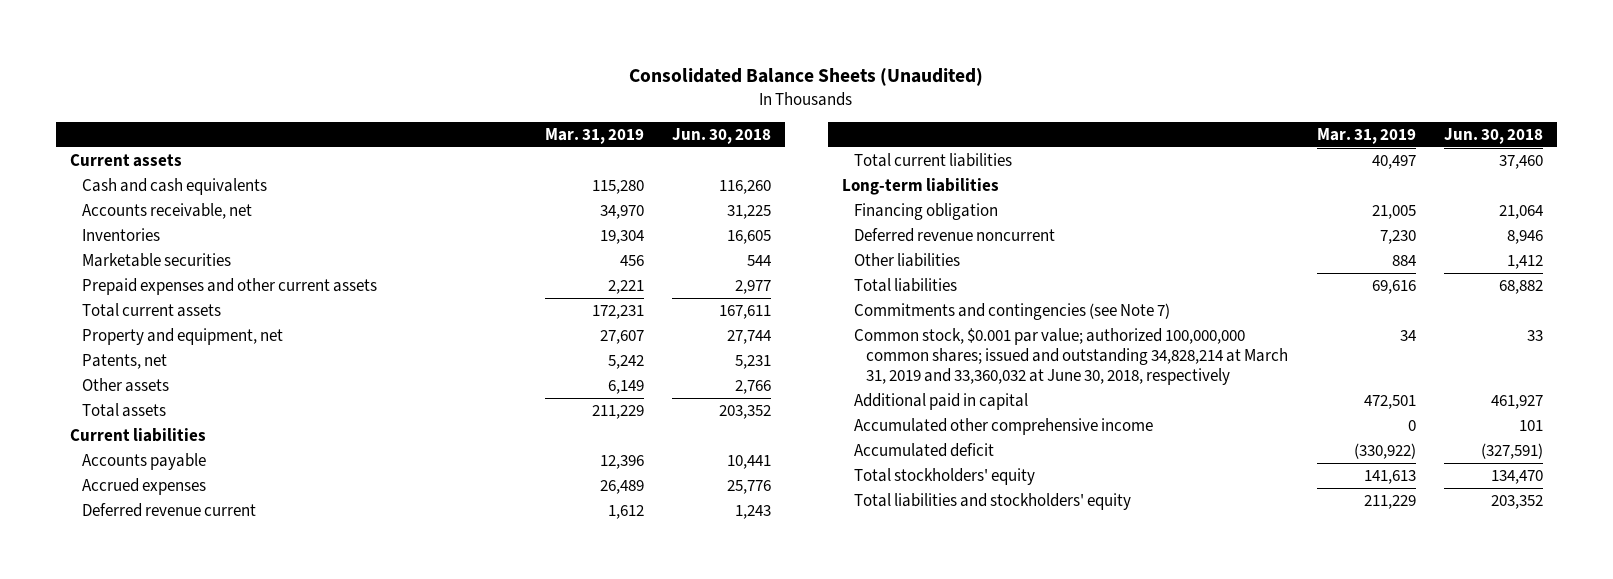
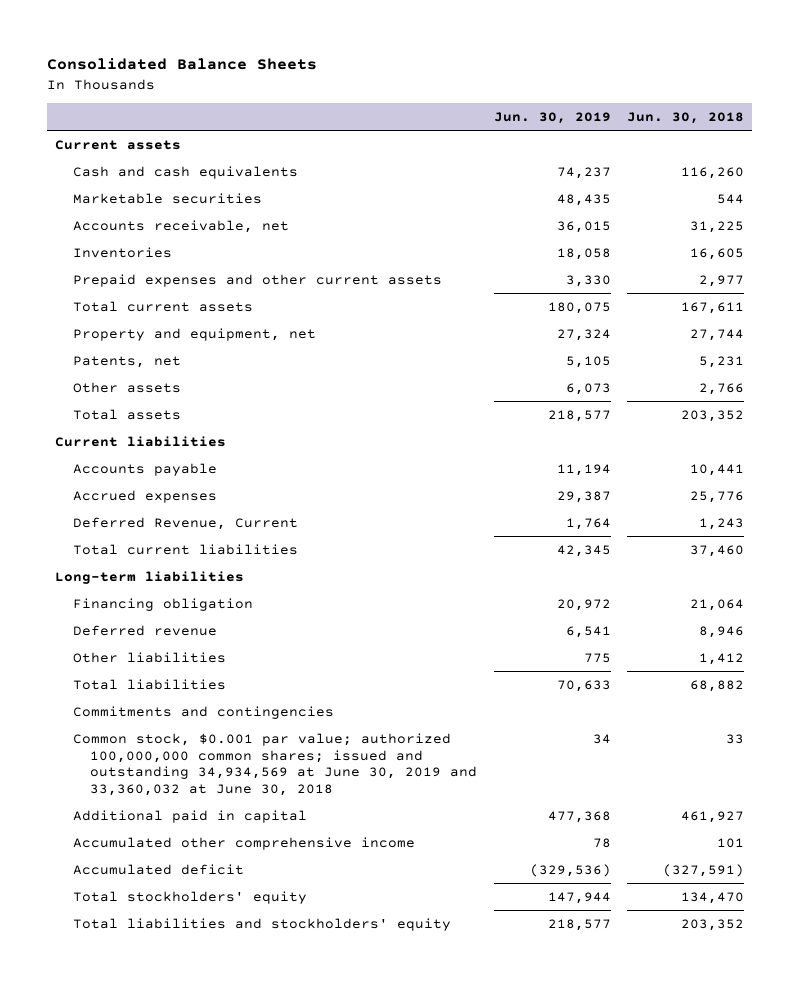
- Consolidated Balance Sheets (Unaudited)
+ Consolidated Balance Sheets
- | Mar. 31, 2019 | Jun. 30, 2018
+ | Jun. 30, 2019 | Jun. 30, 2018
moved up: Marketable securities | 48,435 | 544
- Deferred revenue current | 1,612 | 1,243
+ Deferred Revenue, Current | 1,764 | 1,243
- Deferred revenue noncurrent | 7,230 | 8,946
+ Deferred revenue | 6,541 | 8,946
- Commitments and contingencies (see Note 7)
- Common stock, $0.001 par value; authorized 100,000,000 common shares; issued and outstanding 34,828,214 at March 31, 2019 and 33,360,032 at June 30, 2018, respectively | 34 | 33
+ Commitments and contingencies
+ Common stock, $0.001 par value; authorized 100,000,000 common shares; issued and outstanding 34,934,569 at June 30, 2019 and 33,360,032 at June 30, 2018 | 34 | 33

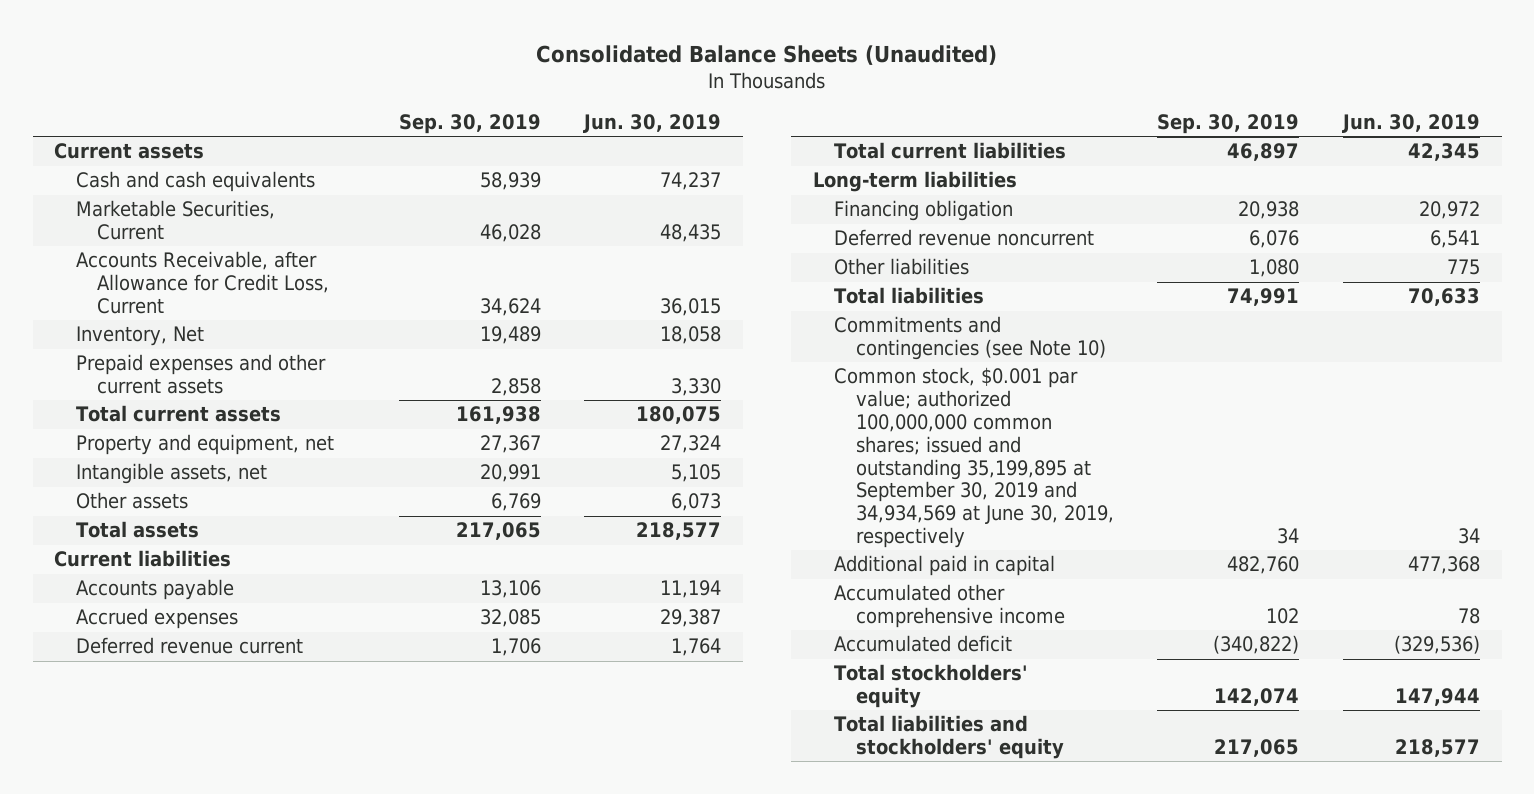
- Consolidated Balance Sheets
+ Consolidated Balance Sheets (Unaudited)
- | Jun. 30, 2019 | Jun. 30, 2018
+ | Sep. 30, 2019 | Jun. 30, 2019
- Marketable securities | 48,435 | 544
- Accounts receivable, net | 36,015 | 31,225
- Inventories | 18,058 | 16,605
+ Marketable Securities, Current | 46,028 | 48,435
+ Accounts Receivable, after Allowance for Credit Loss, Current | 34,624 | 36,015
+ Inventory, Net | 19,489 | 18,058
- Patents, net | 5,105 | 5,231
+ Intangible assets, net | 20,991 | 5,105
- Deferred Revenue, Current | 1,764 | 1,243
+ Deferred revenue current | 1,706 | 1,764
- Deferred revenue | 6,541 | 8,946
+ Deferred revenue noncurrent | 6,076 | 6,541
- Commitments and contingencies
- Common stock, $0.001 par value; authorized 100,000,000 common shares; issued and outstanding 34,934,569 at June 30, 2019 and 33,360,032 at June 30, 2018 | 34 | 33
+ Commitments and contingencies (see Note 10)
+ Common stock, $0.001 par value; authorized 100,000,000 common shares; issued and outstanding 35,199,895 at September 30, 2019 and 34,934,569 at June 30, 2019, respectively | 34 | 34

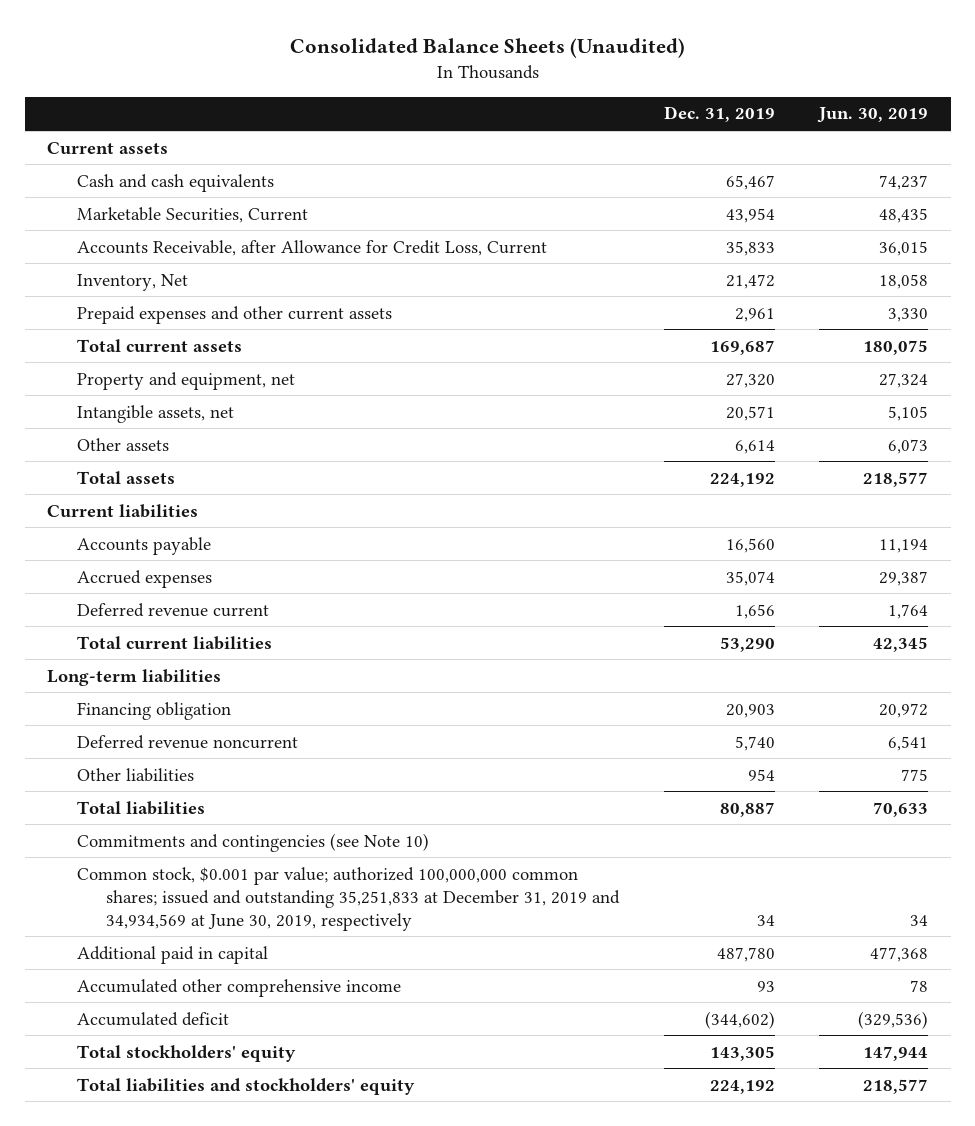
- | Sep. 30, 2019 | Jun. 30, 2019
+ | Dec. 31, 2019 | Jun. 30, 2019
- Common stock, $0.001 par value; authorized 100,000,000 common shares; issued and outstanding 35,199,895 at September 30, 2019 and 34,934,569 at June 30, 2019, respectively | 34 | 34
+ Common stock, $0.001 par value; authorized 100,000,000 common shares; issued and outstanding 35,251,833 at December 31, 2019 and 34,934,569 at June 30, 2019, respectively | 34 | 34

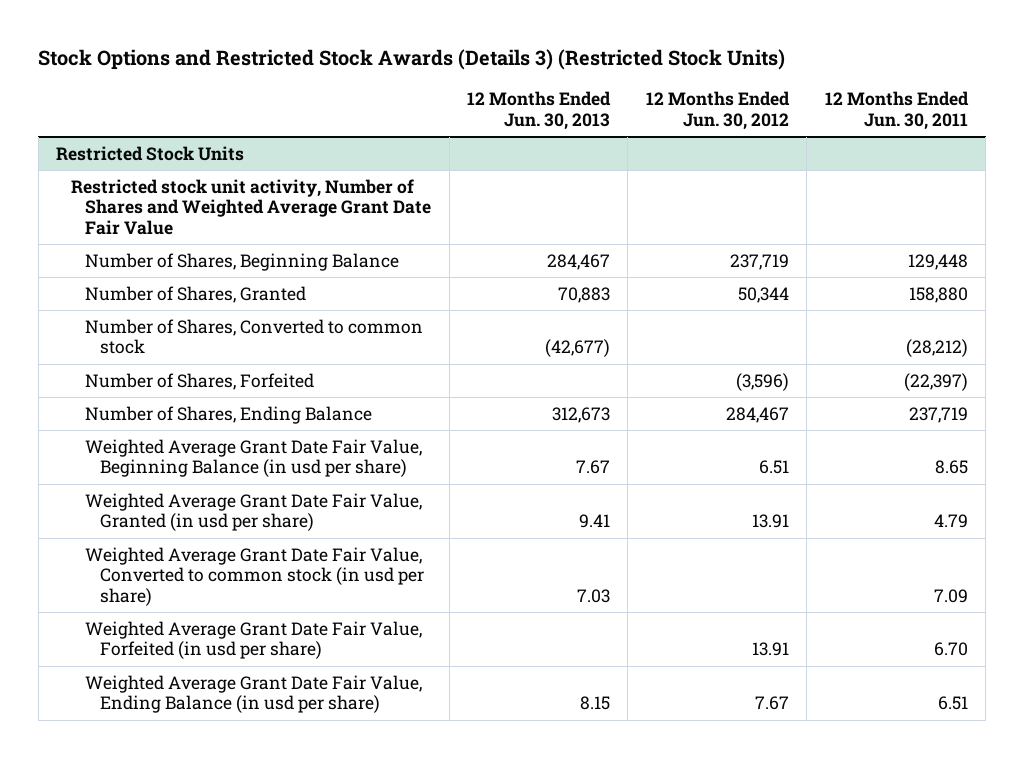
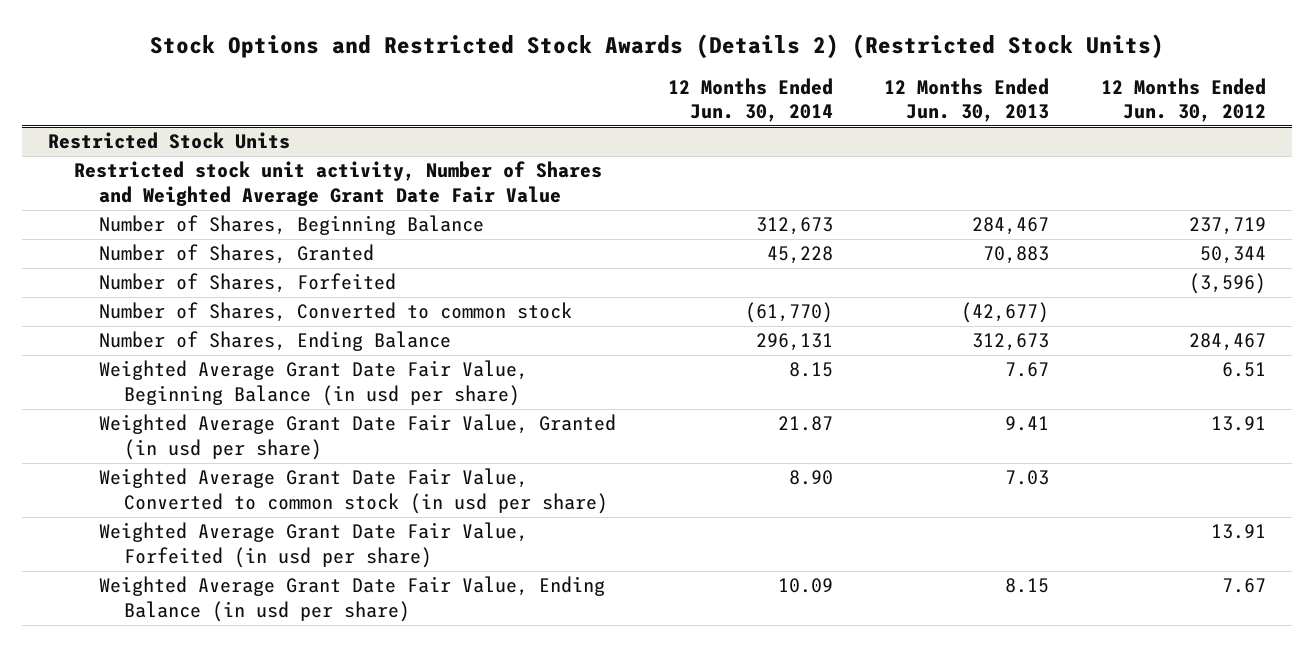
- Stock Options and Restricted Stock Awards (Details 3) (Restricted Stock Units)
+ Stock Options and Restricted Stock Awards (Details 2) (Restricted Stock Units)
- | 12 Months Ended Jun. 30, 2013 | 12 Months Ended Jun. 30, 2012 | 12 Months Ended Jun. 30, 2011
+ | 12 Months Ended Jun. 30, 2014 | 12 Months Ended Jun. 30, 2013 | 12 Months Ended Jun. 30, 2012
@ Restricted Stock Units
moved down: Number of Shares, Converted to common stock | (61,770) | (42,677) |

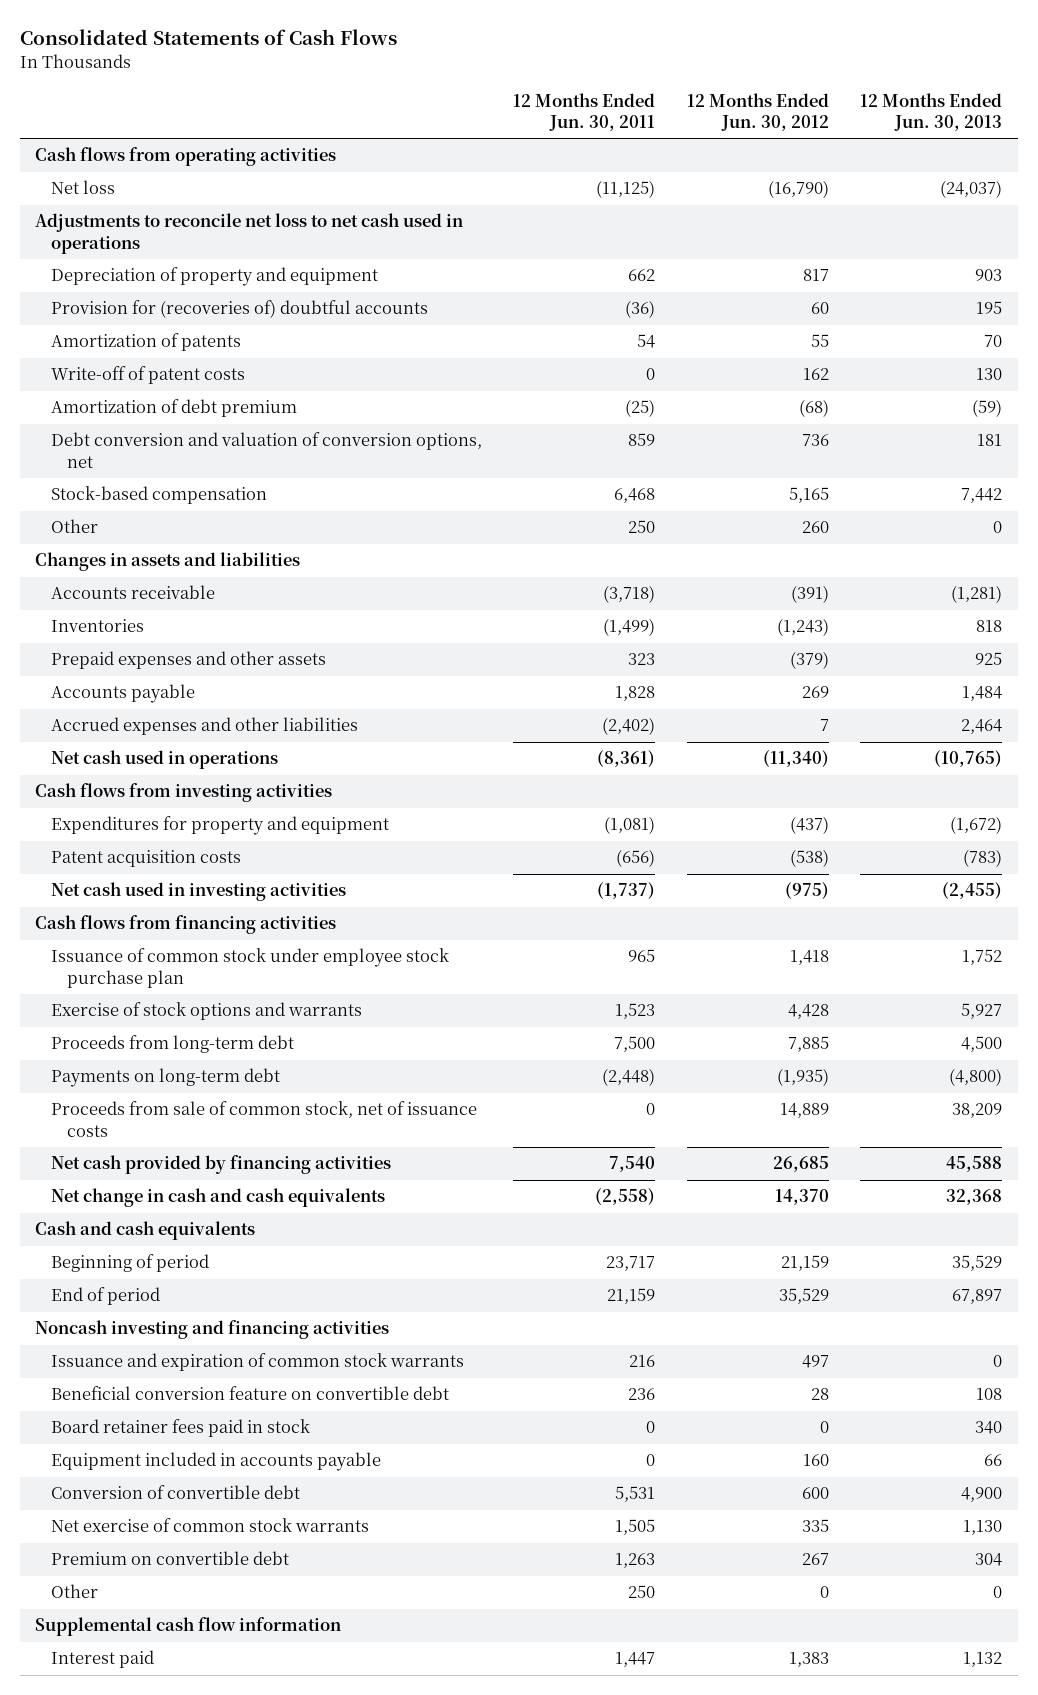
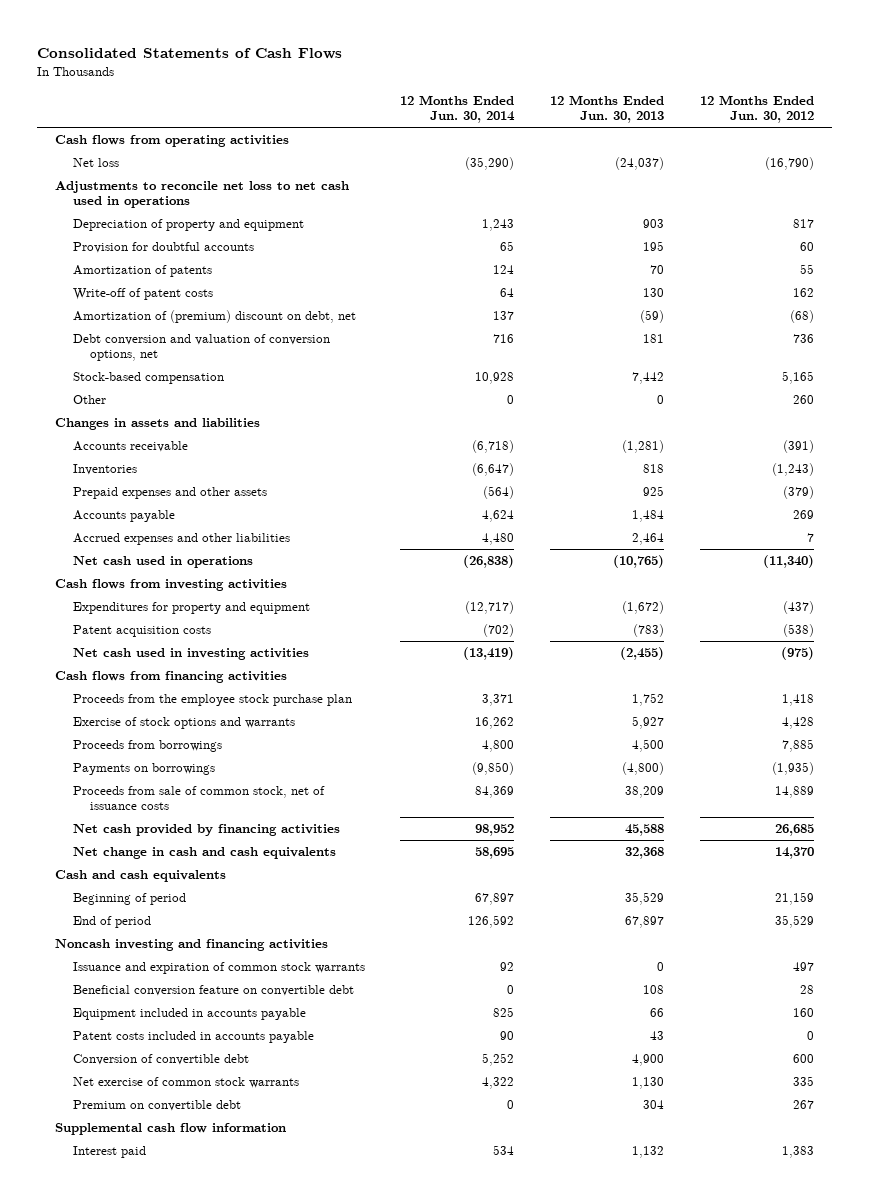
- | 12 Months Ended Jun. 30, 2011 | 12 Months Ended Jun. 30, 2012 | 12 Months Ended Jun. 30, 2013
+ | 12 Months Ended Jun. 30, 2014 | 12 Months Ended Jun. 30, 2013 | 12 Months Ended Jun. 30, 2012
- Provision for (recoveries of) doubtful accounts | (36) | 60 | 195
+ Provision for doubtful accounts | 65 | 195 | 60
- Amortization of debt premium | (25) | (68) | (59)
+ Amortization of (premium) discount on debt, net | 137 | (59) | (68)
- Issuance of common stock under employee stock purchase plan | 965 | 1,418 | 1,752
+ Proceeds from the employee stock purchase plan | 3,371 | 1,752 | 1,418
- Proceeds from long-term debt | 7,500 | 7,885 | 4,500
- Payments on long-term debt | (2,448) | (1,935) | (4,800)
+ Proceeds from borrowings | 4,800 | 4,500 | 7,885
+ Payments on borrowings | (9,850) | (4,800) | (1,935)
- Board retainer fees paid in stock | 0 | 0 | 340
+ Patent costs included in accounts payable | 90 | 43 | 0
- Other | 250 | 0 | 0

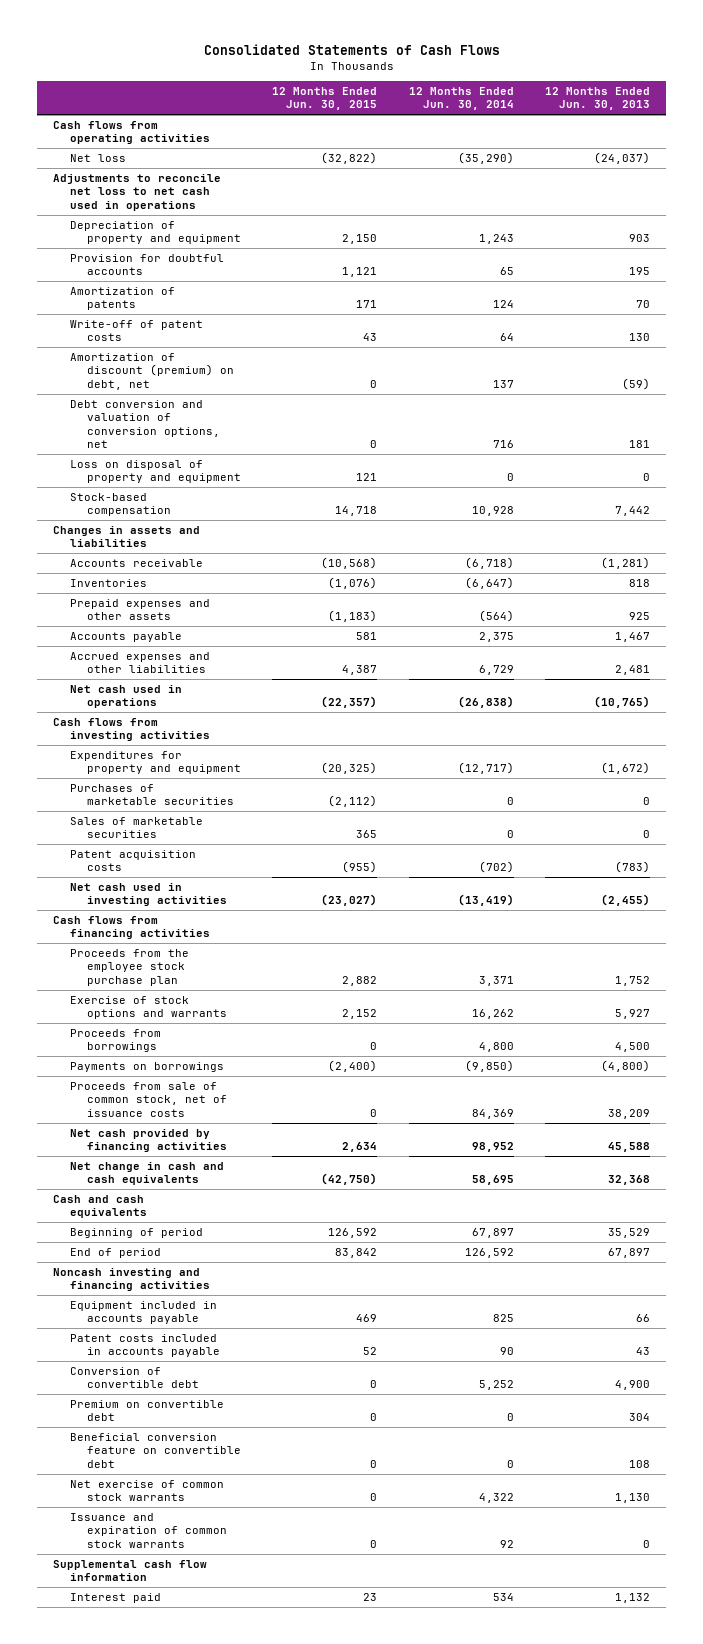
- | 12 Months Ended Jun. 30, 2014 | 12 Months Ended Jun. 30, 2013 | 12 Months Ended Jun. 30, 2012
+ | 12 Months Ended Jun. 30, 2015 | 12 Months Ended Jun. 30, 2014 | 12 Months Ended Jun. 30, 2013
- Amortization of (premium) discount on debt, net | 137 | (59) | (68)
+ Amortization of discount (premium) on debt, net | 0 | 137 | (59)
+ Loss on disposal of property and equipment | 121 | 0 | 0
- Other | 0 | 0 | 260
- Accounts payable | 4,624 | 1,484 | 269
- Accrued expenses and other liabilities | 4,480 | 2,464 | 7
+ Accounts payable | 581 | 2,375 | 1,467
+ Accrued expenses and other liabilities | 4,387 | 6,729 | 2,481
+ Purchases of marketable securities | (2,112) | 0 | 0
+ Sales of marketable securities | 365 | 0 | 0
moved down: Beneficial conversion feature on convertible debt | 0 | 0 | 108
moved down: Net exercise of common stock warrants | 0 | 4,322 | 1,130
moved down: Issuance and expiration of common stock warrants | 0 | 92 | 0

